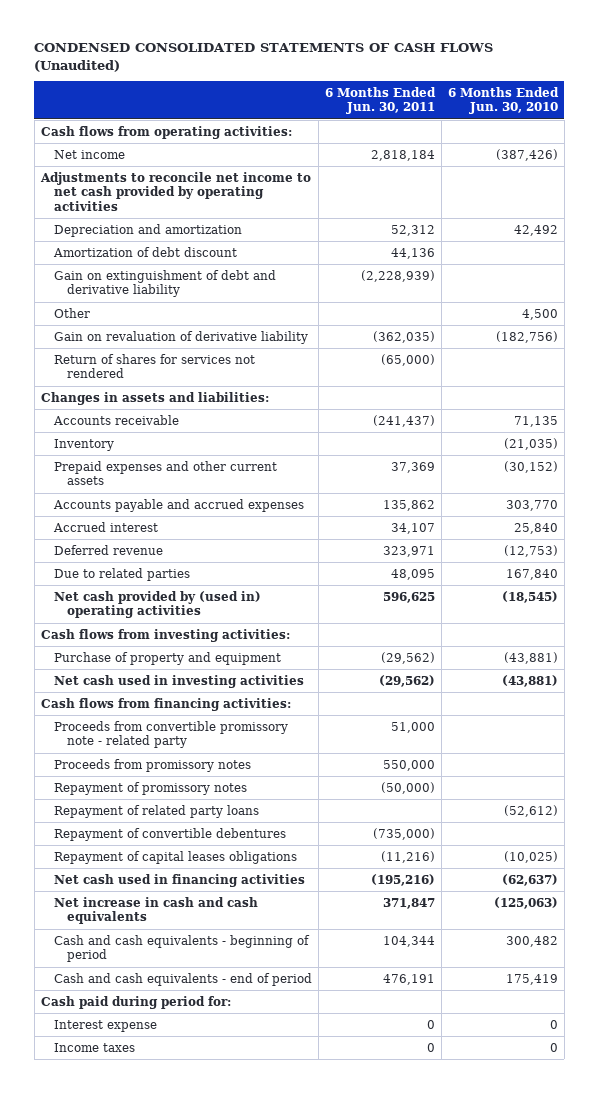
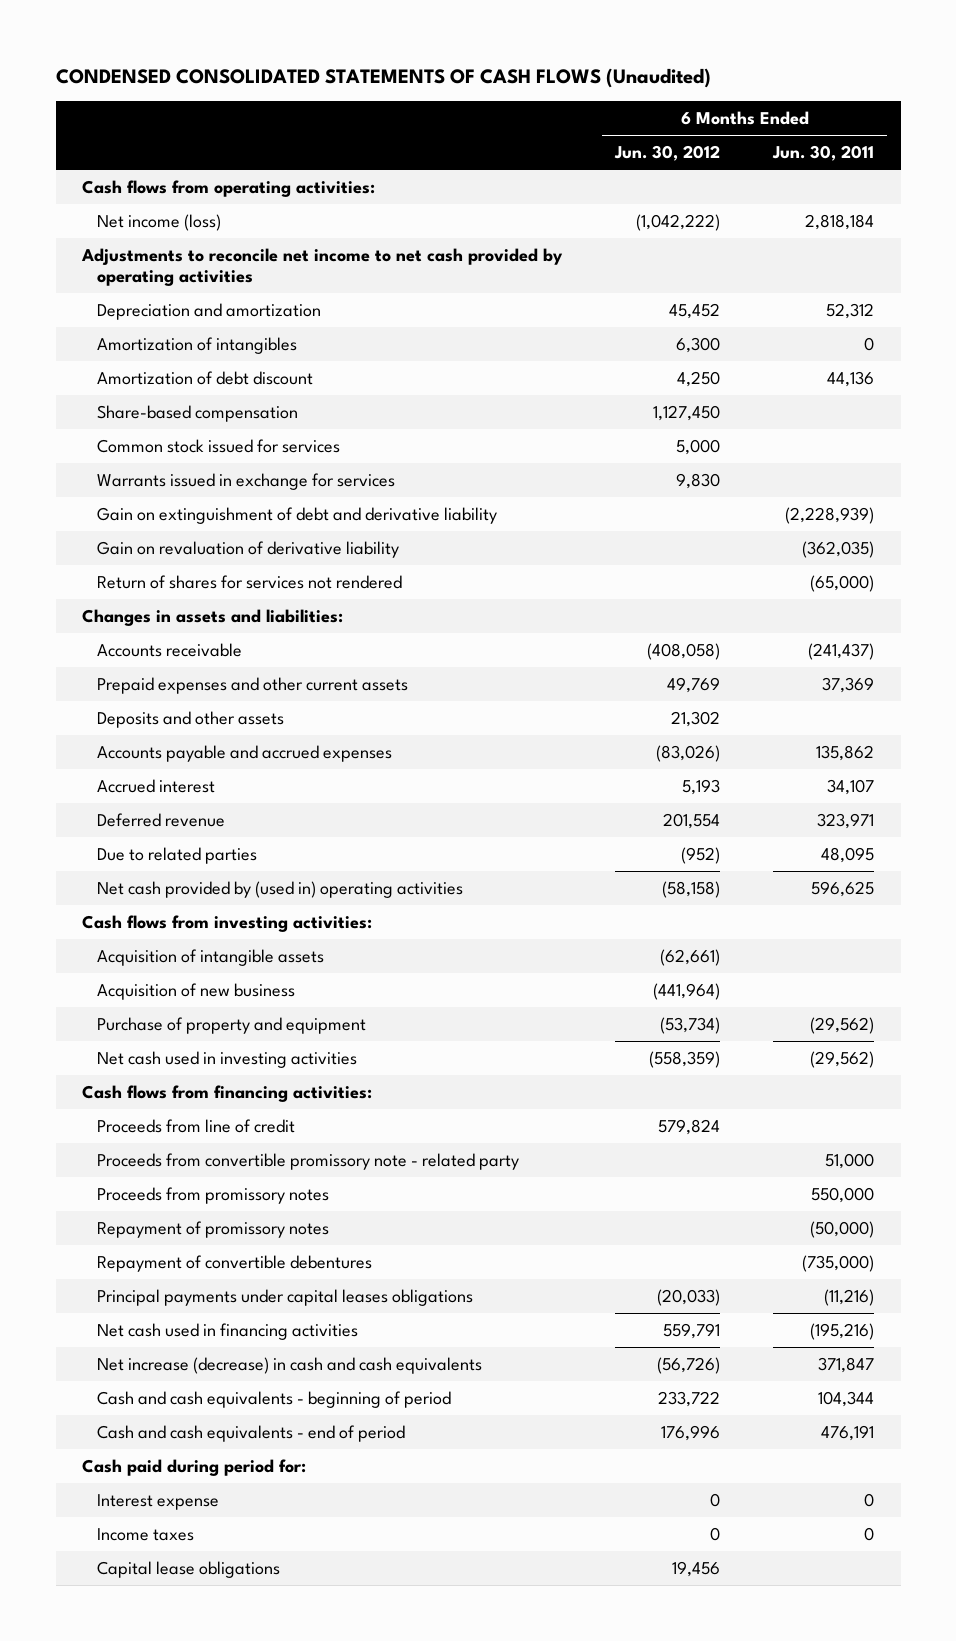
- | 6 Months Ended Jun. 30, 2011 | 6 Months Ended Jun. 30, 2010
+ | 6 Months Ended Jun. 30, 2012 | 6 Months Ended Jun. 30, 2011
- Net income | 2,818,184 | (387,426)
+ Net income (loss) | (1,042,222) | 2,818,184
+ Amortization of intangibles | 6,300 | 0
+ Share-based compensation | 1,127,450 |
+ Common stock issued for services | 5,000 |
+ Warrants issued in exchange for services | 9,830 |
- Other | | 4,500
- Inventory | | (21,035)
+ Deposits and other assets | 21,302 |
+ Acquisition of intangible assets | (62,661) |
+ Acquisition of new business | (441,964) |
+ Proceeds from line of credit | 579,824 |
- Repayment of related party loans | | (52,612)
- Repayment of capital leases obligations | (11,216) | (10,025)
+ Principal payments under capital leases obligations | (20,033) | (11,216)
- Net increase in cash and cash equivalents | 371,847 | (125,063)
+ Net increase (decrease) in cash and cash equivalents | (56,726) | 371,847
+ Capital lease obligations | 19,456 |

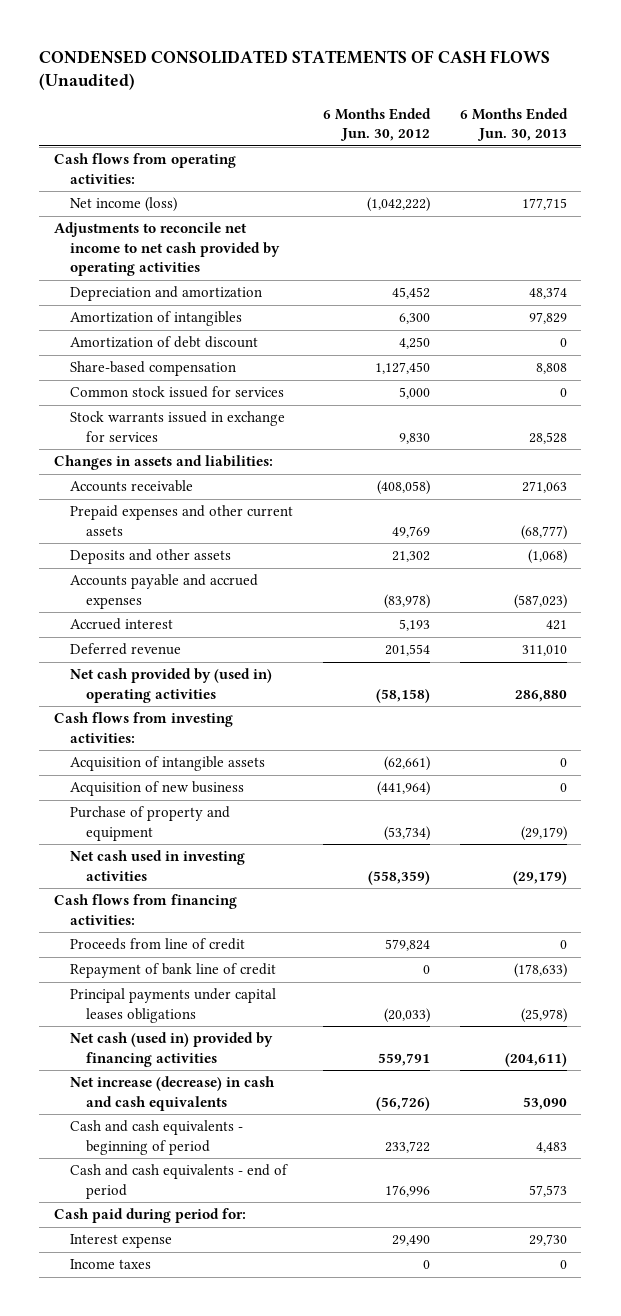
- | 6 Months Ended Jun. 30, 2012 | 6 Months Ended Jun. 30, 2011
+ | 6 Months Ended Jun. 30, 2012 | 6 Months Ended Jun. 30, 2013
- Warrants issued in exchange for services | 9,830 |
- Gain on extinguishment of debt and derivative liability | | (2,228,939)
- Gain on revaluation of derivative liability | | (362,035)
- Return of shares for services not rendered | | (65,000)
+ Stock warrants issued in exchange for services | 9,830 | 28,528
- Accounts payable and accrued expenses | (83,026) | 135,862
+ Accounts payable and accrued expenses | (83,978) | (587,023)
- Due to related parties | (952) | 48,095
- Proceeds from convertible promissory note - related party | | 51,000
- Proceeds from promissory notes | | 550,000
- Repayment of promissory notes | | (50,000)
- Repayment of convertible debentures | | (735,000)
+ Repayment of bank line of credit | 0 | (178,633)
- Net cash used in financing activities | 559,791 | (195,216)
+ Net cash (used in) provided by financing activities | 559,791 | (204,611)
- Interest expense | 0 | 0
+ Interest expense | 29,490 | 29,730
- Capital lease obligations | 19,456 |

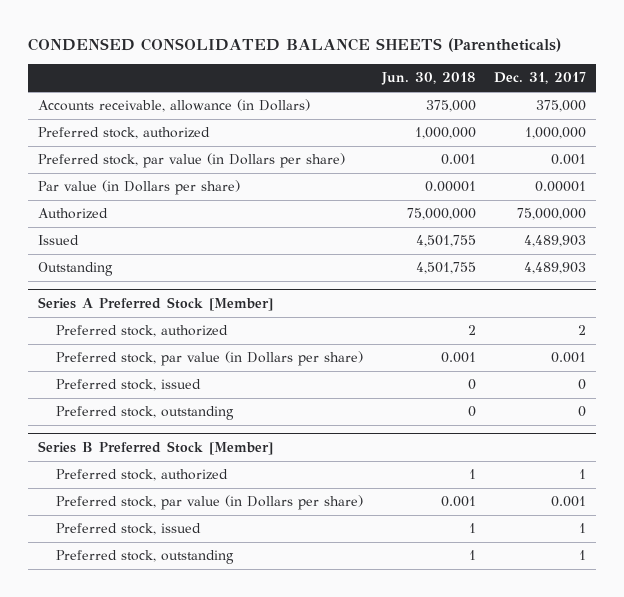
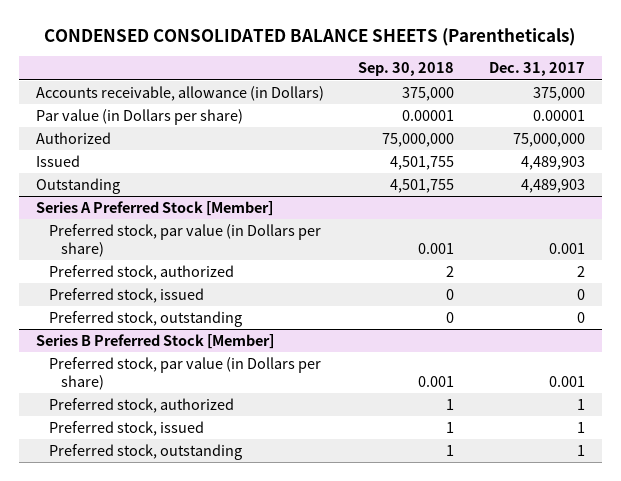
- | Jun. 30, 2018 | Dec. 31, 2017
+ | Sep. 30, 2018 | Dec. 31, 2017
- Preferred stock, authorized | 1,000,000 | 1,000,000
- Preferred stock, par value (in Dollars per share) | 0.001 | 0.001
@ Series A Preferred Stock [Member]
moved down: Preferred stock, authorized | 2 | 2
@ Series B Preferred Stock [Member]
moved down: Preferred stock, authorized | 1 | 1

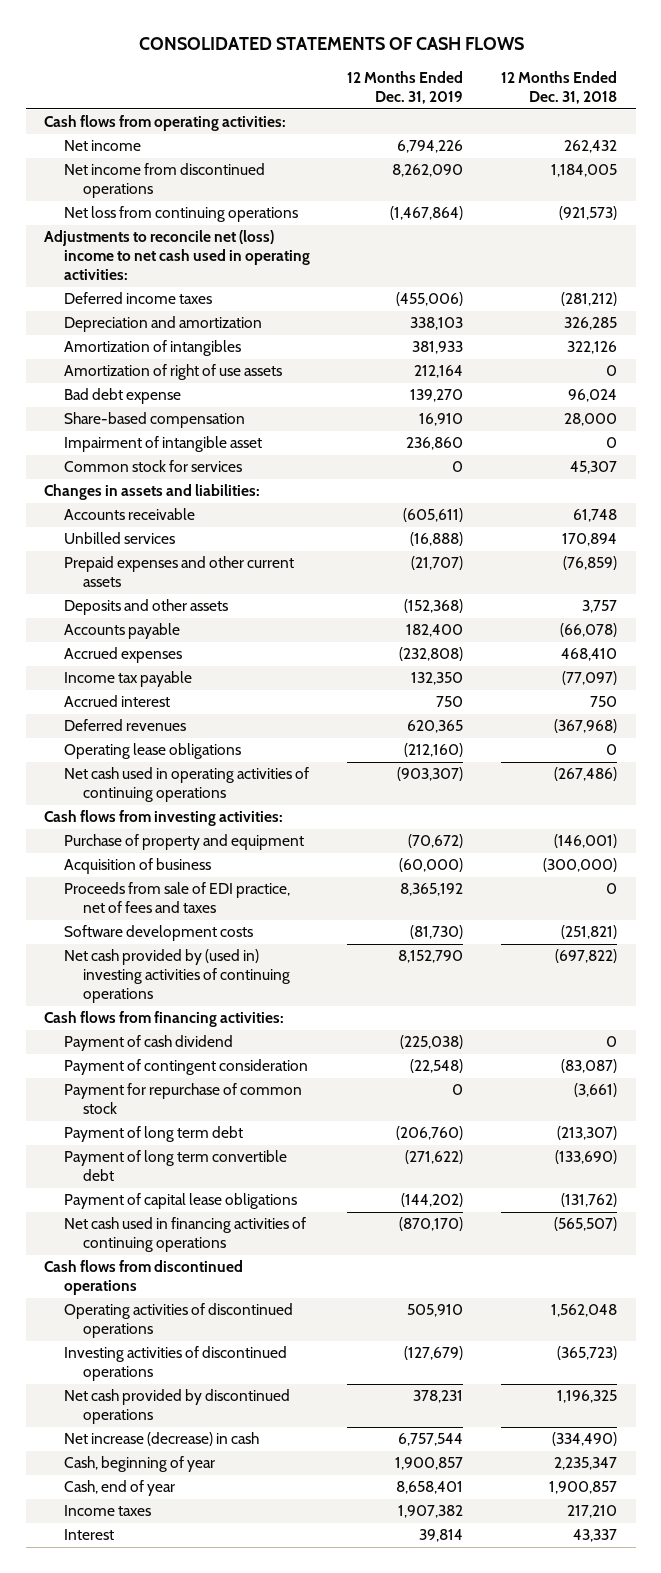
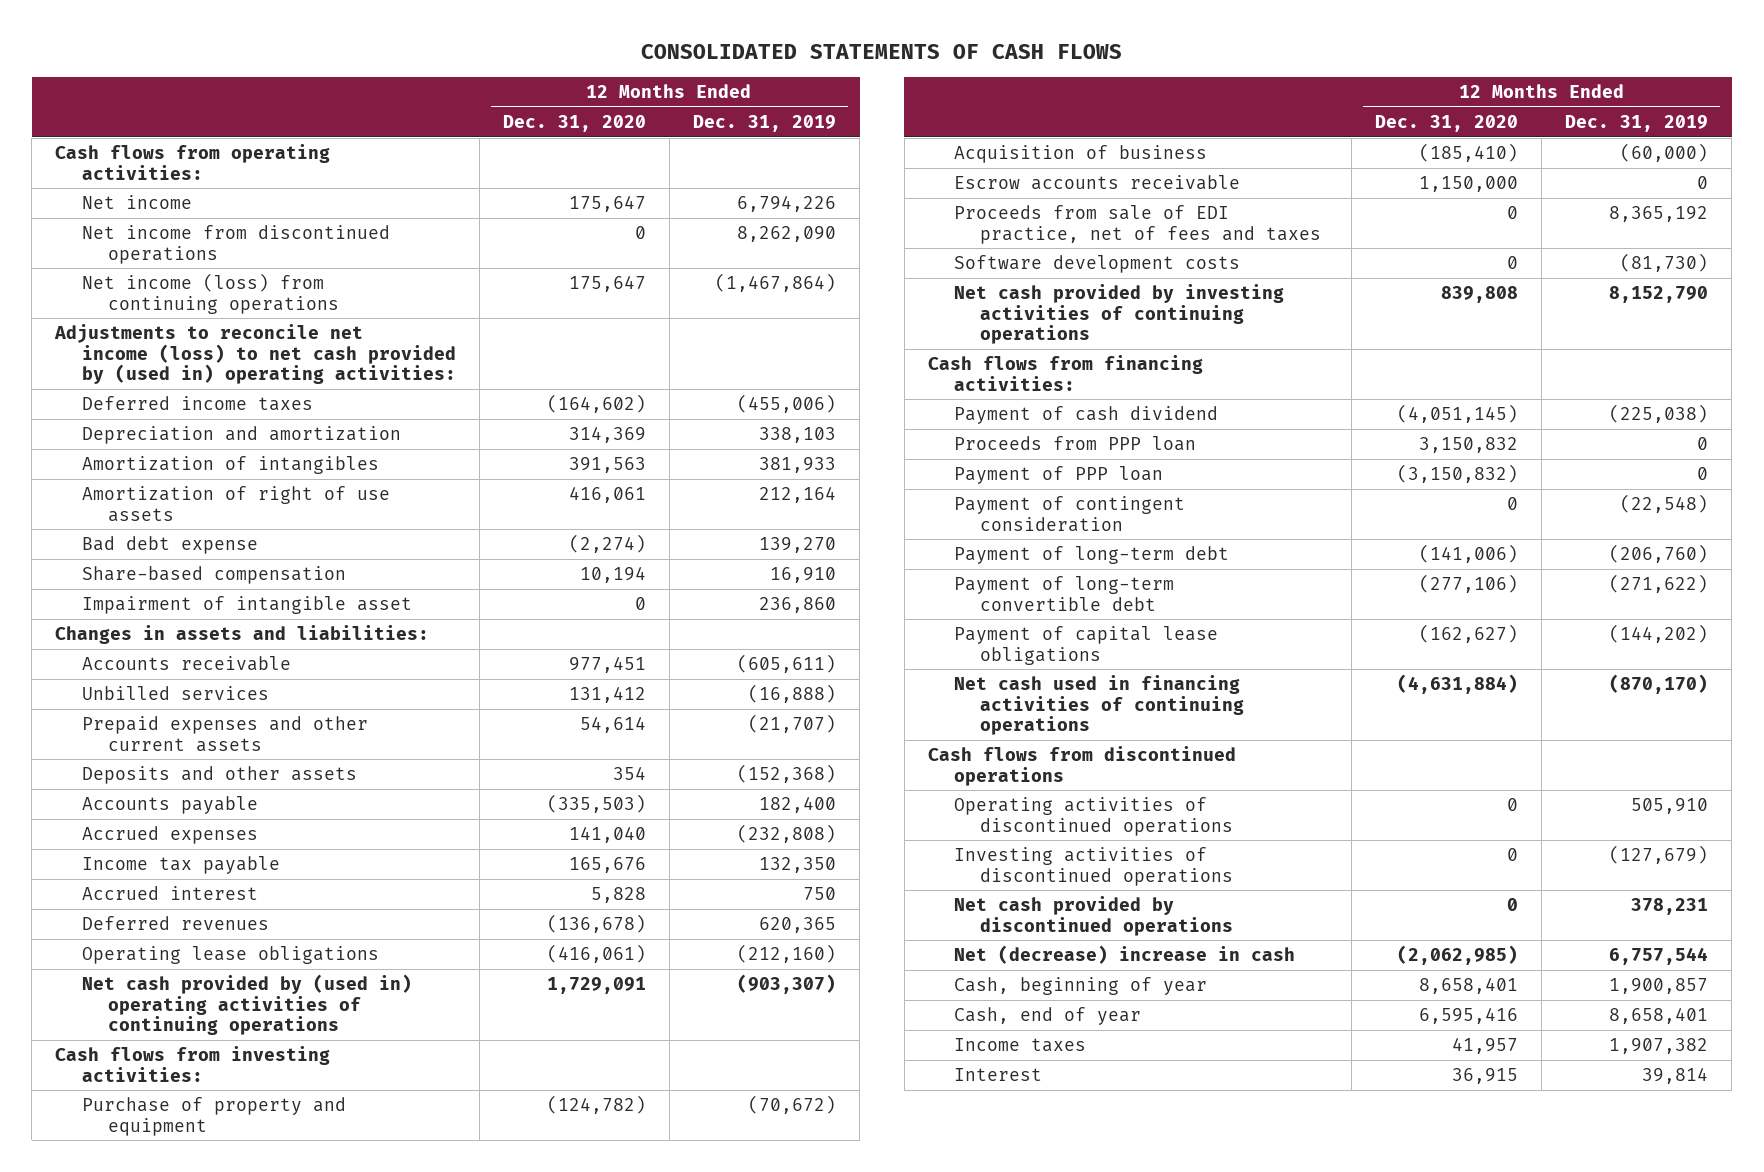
- | 12 Months Ended Dec. 31, 2019 | 12 Months Ended Dec. 31, 2018
+ | 12 Months Ended Dec. 31, 2020 | 12 Months Ended Dec. 31, 2019
- Net loss from continuing operations | (1,467,864) | (921,573)
- Adjustments to reconcile net (loss) income to net cash used in operating activities:
+ Net income (loss) from continuing operations | 175,647 | (1,467,864)
+ Adjustments to reconcile net income (loss) to net cash provided by (used in) operating activities:
- Common stock for services | 0 | 45,307
- Net cash used in operating activities of continuing operations | (903,307) | (267,486)
+ Net cash provided by (used in) operating activities of continuing operations | 1,729,091 | (903,307)
+ Escrow accounts receivable | 1,150,000 | 0
- Net cash provided by (used in) investing activities of continuing operations | 8,152,790 | (697,822)
+ Net cash provided by investing activities of continuing operations | 839,808 | 8,152,790
+ Proceeds from PPP loan | 3,150,832 | 0
+ Payment of PPP loan | (3,150,832) | 0
- Payment for repurchase of common stock | 0 | (3,661)
- Payment of long term debt | (206,760) | (213,307)
- Payment of long term convertible debt | (271,622) | (133,690)
+ Payment of long-term debt | (141,006) | (206,760)
+ Payment of long-term convertible debt | (277,106) | (271,622)
- Net increase (decrease) in cash | 6,757,544 | (334,490)
+ Net (decrease) increase in cash | (2,062,985) | 6,757,544

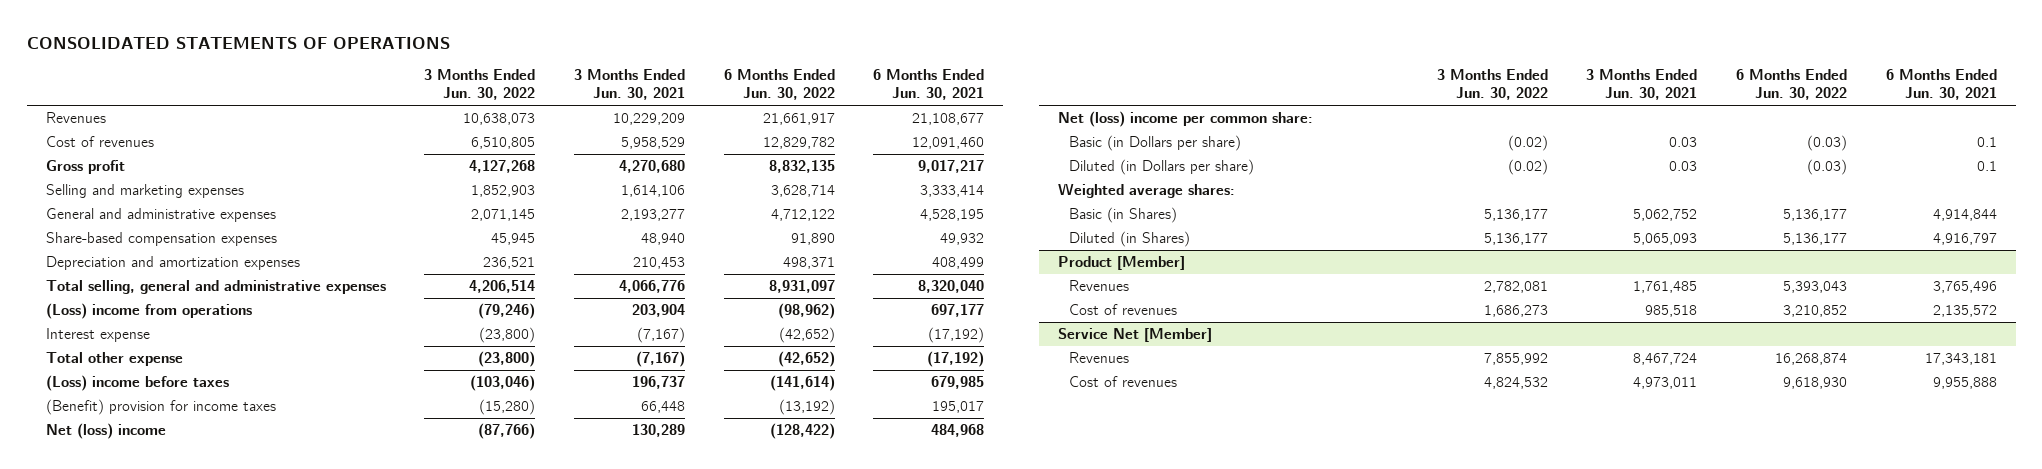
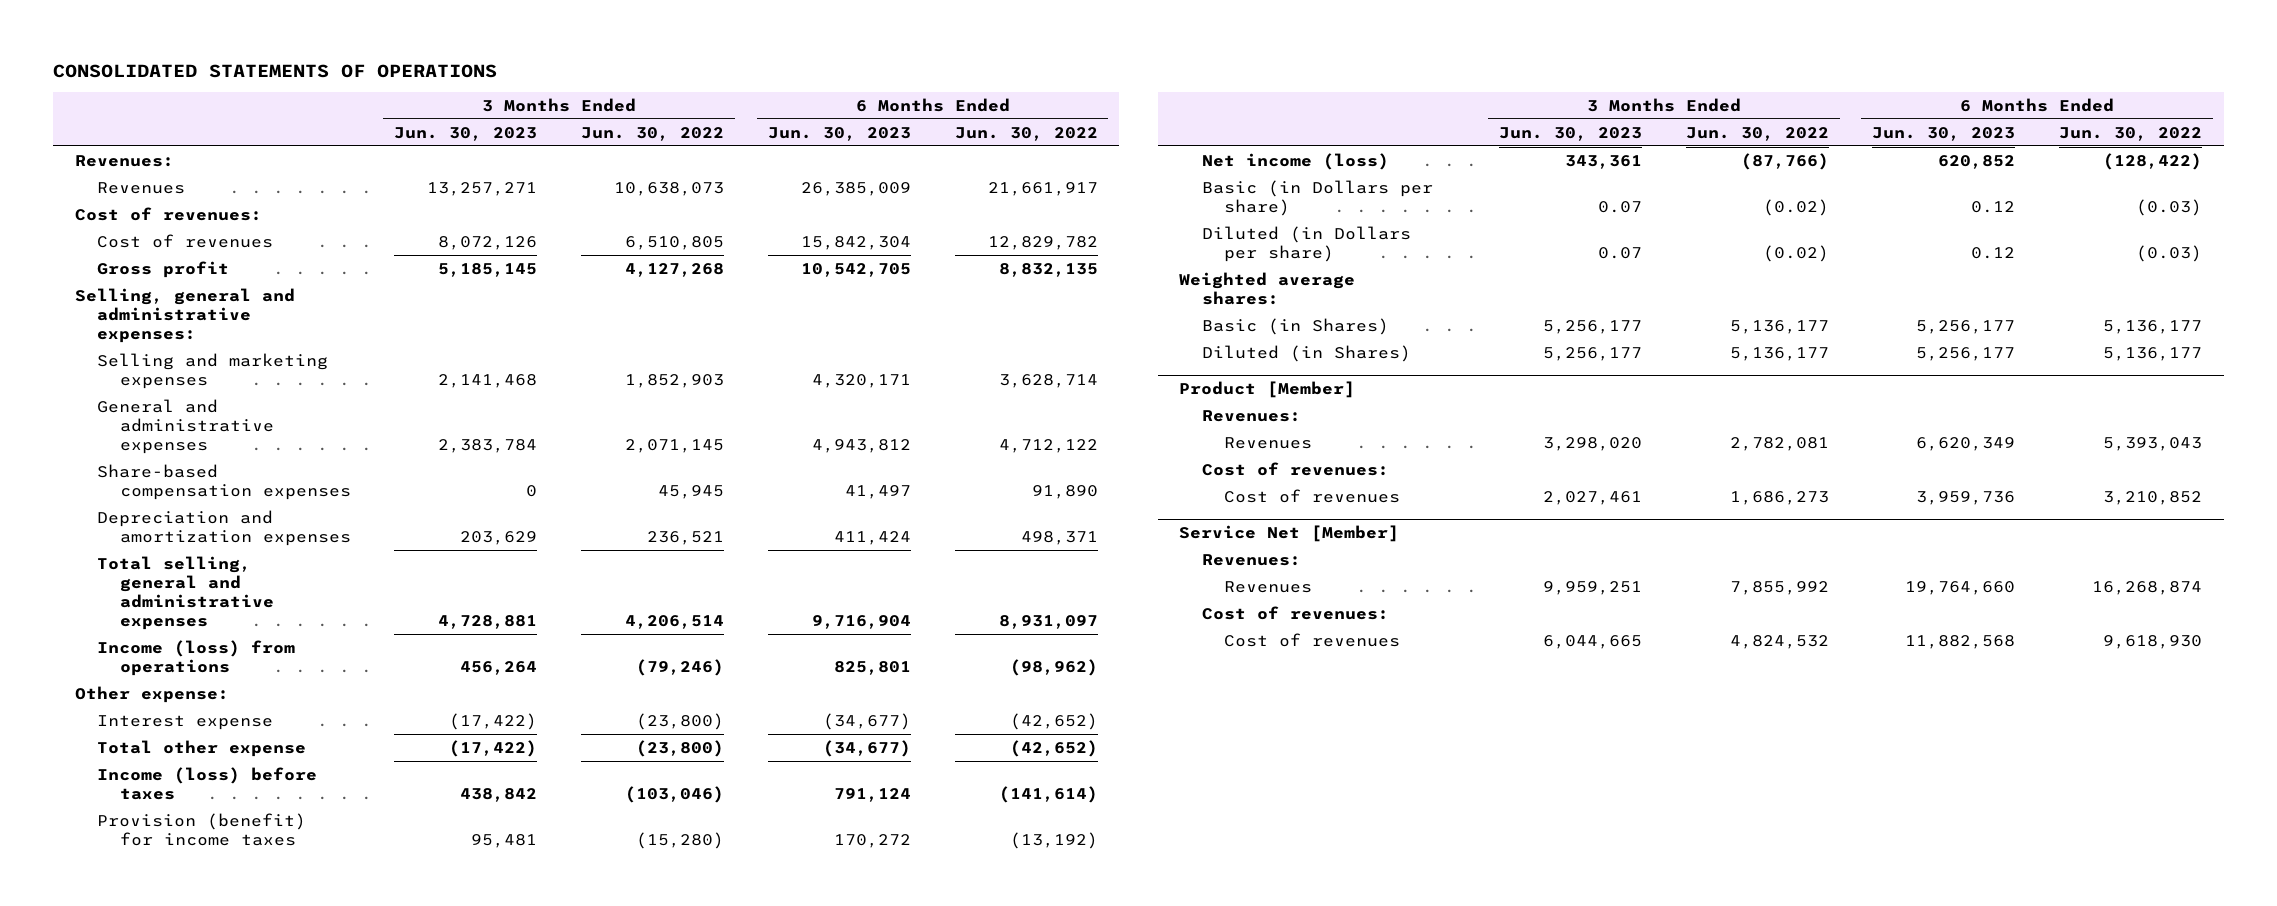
- | 3 Months Ended Jun. 30, 2022 | 3 Months Ended Jun. 30, 2021 | 6 Months Ended Jun. 30, 2022 | 6 Months Ended Jun. 30, 2021
+ | 3 Months Ended Jun. 30, 2023 | 3 Months Ended Jun. 30, 2022 | 6 Months Ended Jun. 30, 2023 | 6 Months Ended Jun. 30, 2022
+ Revenues:
+ Cost of revenues:
+ Selling, general and administrative expenses:
- (Loss) income from operations | (79,246) | 203,904 | (98,962) | 697,177
+ Income (loss) from operations | 456,264 | (79,246) | 825,801 | (98,962)
+ Other expense:
- (Loss) income before taxes | (103,046) | 196,737 | (141,614) | 679,985
- (Benefit) provision for income taxes | (15,280) | 66,448 | (13,192) | 195,017
- Net (loss) income | (87,766) | 130,289 | (128,422) | 484,968
- Net (loss) income per common share:
+ Income (loss) before taxes | 438,842 | (103,046) | 791,124 | (141,614)
+ Provision (benefit) for income taxes | 95,481 | (15,280) | 170,272 | (13,192)
+ Net income (loss) | 343,361 | (87,766) | 620,852 | (128,422)
@ Product [Member]
+ Revenues:
+ Cost of revenues:
@ Service Net [Member]
+ Revenues:
+ Cost of revenues:

